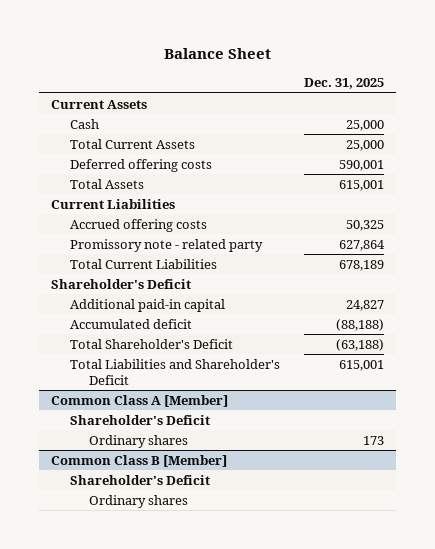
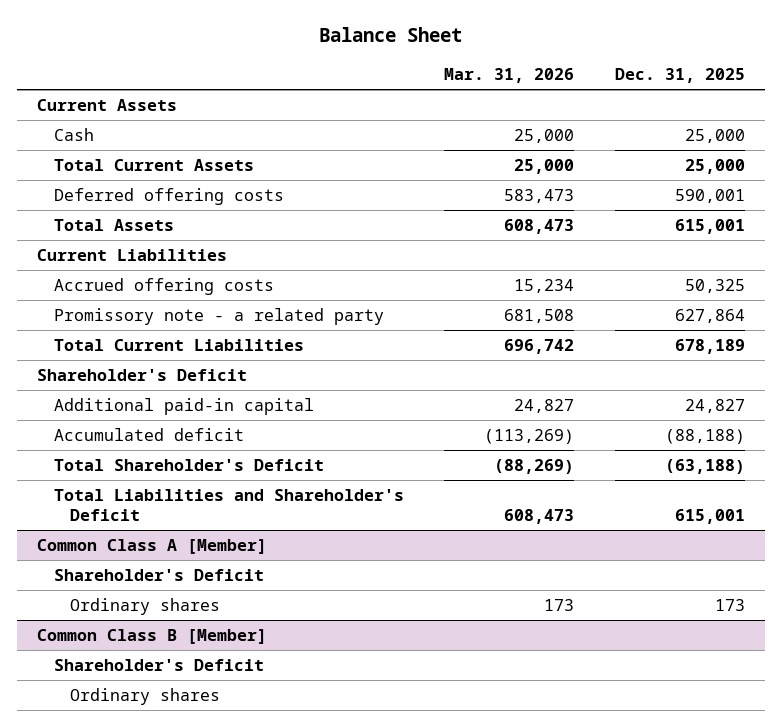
- | Dec. 31, 2025
+ | Mar. 31, 2026 | Dec. 31, 2025
- Promissory note - related party | 627,864
+ Promissory note - a related party | 681,508 | 627,864

